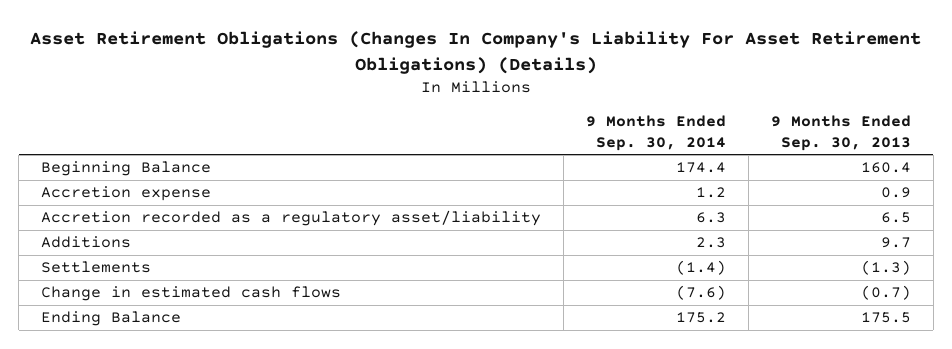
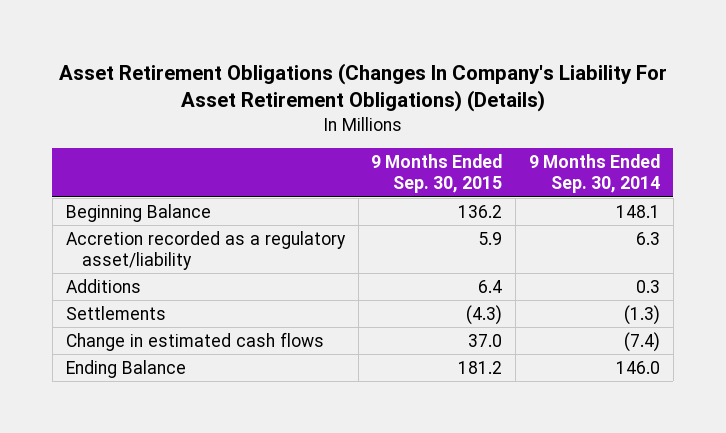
- | 9 Months Ended Sep. 30, 2014 | 9 Months Ended Sep. 30, 2013
+ | 9 Months Ended Sep. 30, 2015 | 9 Months Ended Sep. 30, 2014
- Beginning Balance | 174.4 | 160.4
- Accretion expense | 1.2 | 0.9
+ Beginning Balance | 136.2 | 148.1
- Additions | 2.3 | 9.7
- Settlements | (1.4) | (1.3)
- Change in estimated cash flows | (7.6) | (0.7)
- Ending Balance | 175.2 | 175.5
+ Additions | 6.4 | 0.3
+ Settlements | (4.3) | (1.3)
+ Change in estimated cash flows | 37.0 | (7.4)
+ Ending Balance | 181.2 | 146.0

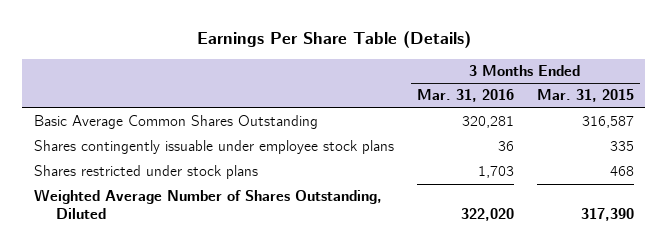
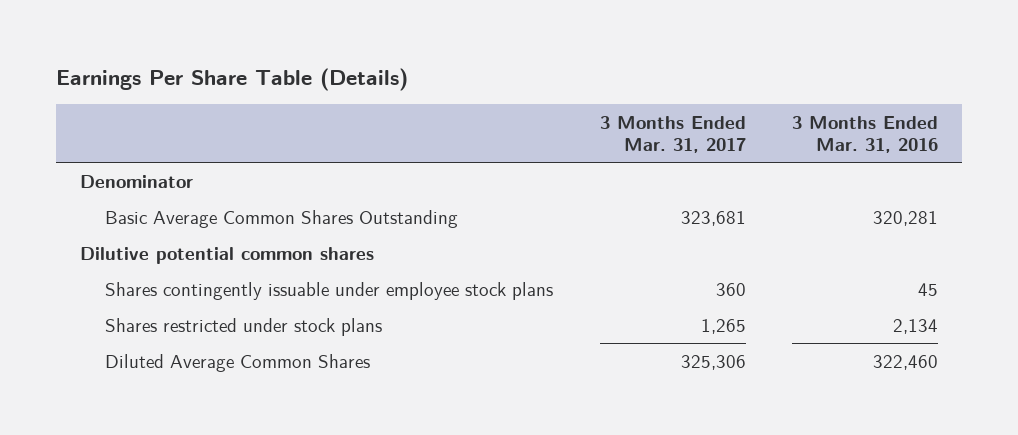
- | 3 Months Ended Mar. 31, 2016 | 3 Months Ended Mar. 31, 2015
+ | 3 Months Ended Mar. 31, 2017 | 3 Months Ended Mar. 31, 2016
+ Denominator
- Shares contingently issuable under employee stock plans | 36 | 335
- Shares restricted under stock plans | 1,703 | 468
- Weighted Average Number of Shares Outstanding, Diluted | 322,020 | 317,390
+ Dilutive potential common shares
+ Shares contingently issuable under employee stock plans | 360 | 45
+ Shares restricted under stock plans | 1,265 | 2,134
+ Diluted Average Common Shares | 325,306 | 322,460

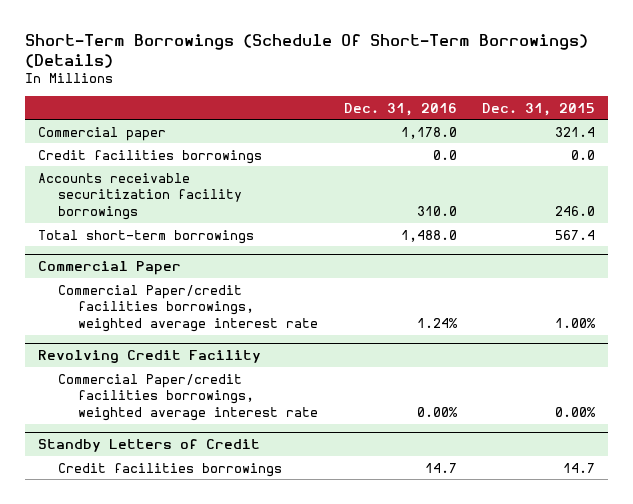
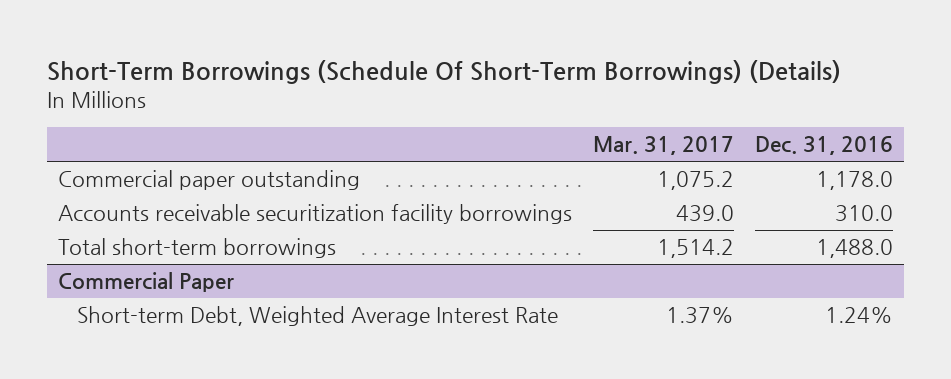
- | Dec. 31, 2016 | Dec. 31, 2015
+ | Mar. 31, 2017 | Dec. 31, 2016
- Commercial paper | 1,178.0 | 321.4
- Credit facilities borrowings | 0.0 | 0.0
+ Commercial paper outstanding | 1,075.2 | 1,178.0
@ Commercial Paper
- Commercial Paper/credit facilities borrowings, weighted average interest rate | 1.24% | 1.00%
- Revolving Credit Facility
- Commercial Paper/credit facilities borrowings, weighted average interest rate | 0.00% | 0.00%
- Standby Letters of Credit
- Credit facilities borrowings | 14.7 | 14.7
@ Commercial Paper
+ Short-term Debt, Weighted Average Interest Rate | 1.37% | 1.24%

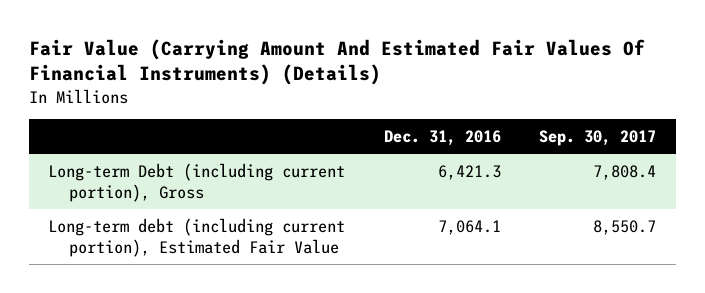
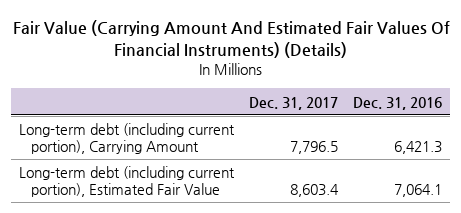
- | Dec. 31, 2016 | Sep. 30, 2017
+ | Dec. 31, 2017 | Dec. 31, 2016
- Long-term Debt (including current portion), Gross | 6,421.3 | 7,808.4
+ Long-term debt (including current portion), Carrying Amount | 7,796.5 | 6,421.3

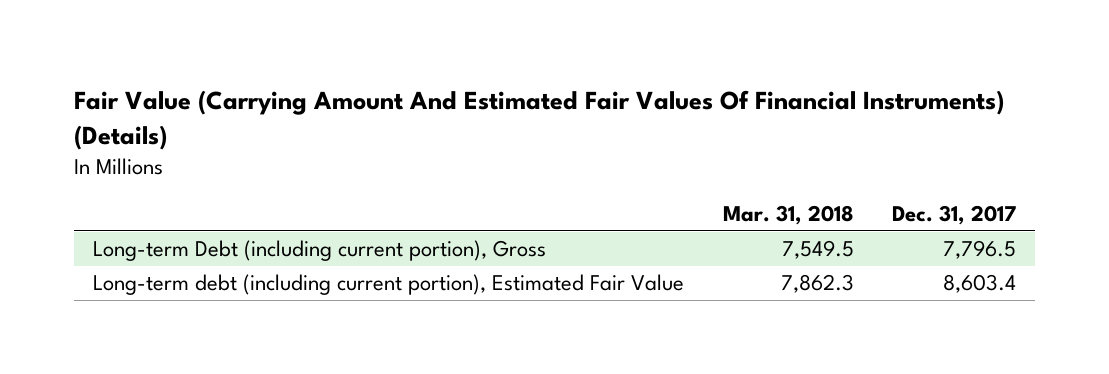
- | Dec. 31, 2017 | Dec. 31, 2016
+ | Mar. 31, 2018 | Dec. 31, 2017
- Long-term debt (including current portion), Carrying Amount | 7,796.5 | 6,421.3
+ Long-term Debt (including current portion), Gross | 7,549.5 | 7,796.5

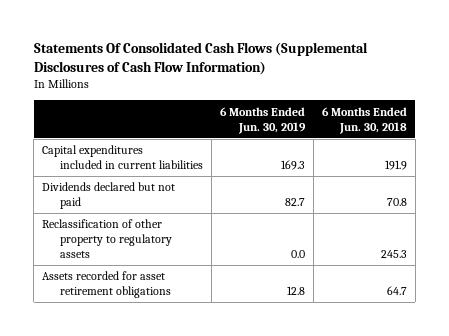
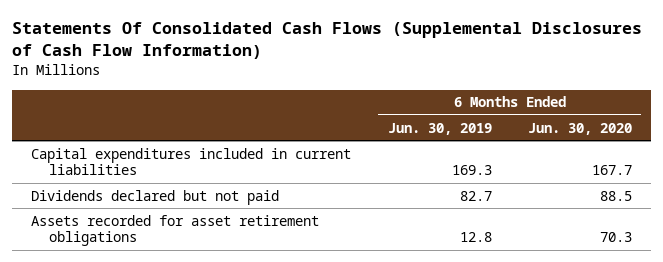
- | 6 Months Ended Jun. 30, 2019 | 6 Months Ended Jun. 30, 2018
+ | 6 Months Ended Jun. 30, 2019 | 6 Months Ended Jun. 30, 2020
- Reclassification of other property to regulatory assets | 0.0 | 245.3

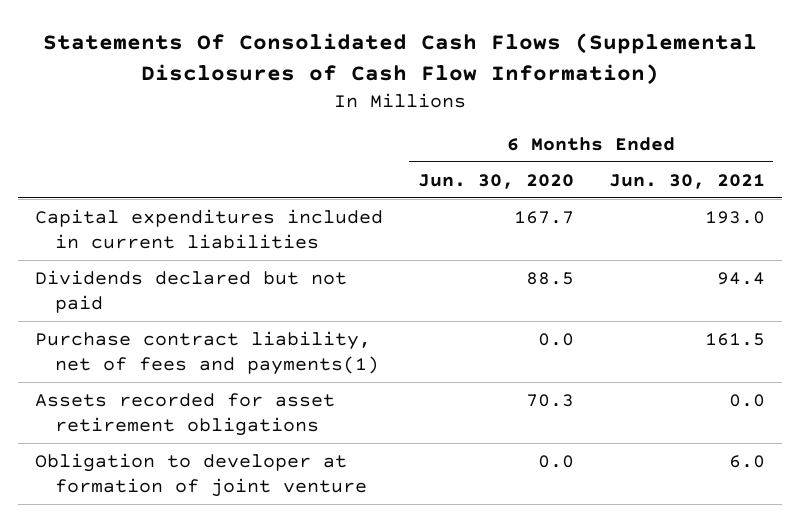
- | 6 Months Ended Jun. 30, 2019 | 6 Months Ended Jun. 30, 2020
+ | 6 Months Ended Jun. 30, 2020 | 6 Months Ended Jun. 30, 2021
+ Purchase contract liability, net of fees and payments(1) | 0.0 | 161.5
+ Obligation to developer at formation of joint venture | 0.0 | 6.0

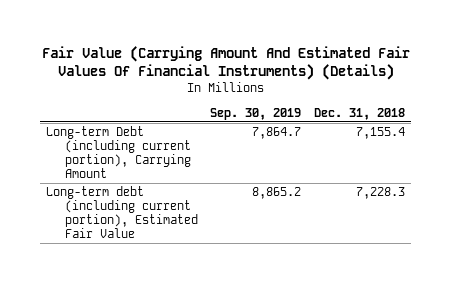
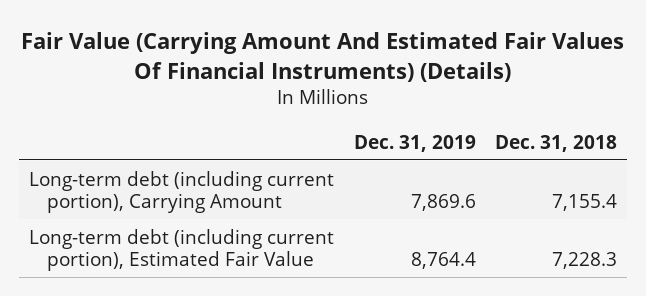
- | Sep. 30, 2019 | Dec. 31, 2018
+ | Dec. 31, 2019 | Dec. 31, 2018
- Long-term Debt (including current portion), Carrying Amount | 7,864.7 | 7,155.4
+ Long-term debt (including current portion), Carrying Amount | 7,869.6 | 7,155.4

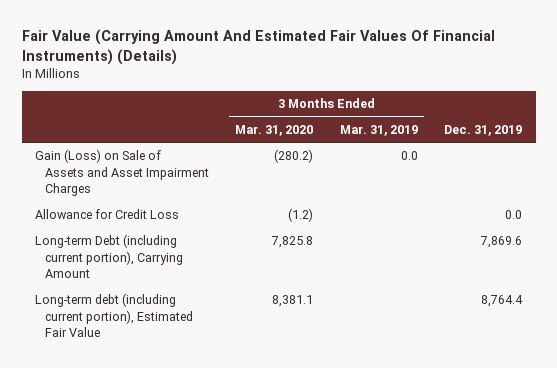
- | Dec. 31, 2019 | Dec. 31, 2018
+ | 3 Months Ended Mar. 31, 2020 | 3 Months Ended Mar. 31, 2019 | Dec. 31, 2019
- Long-term debt (including current portion), Carrying Amount | 7,869.6 | 7,155.4
+ Gain (Loss) on Sale of Assets and Asset Impairment Charges | (280.2) | 0.0 |
+ Allowance for Credit Loss | (1.2) | | 0.0
+ Long-term Debt (including current portion), Carrying Amount | 7,825.8 | | 7,869.6

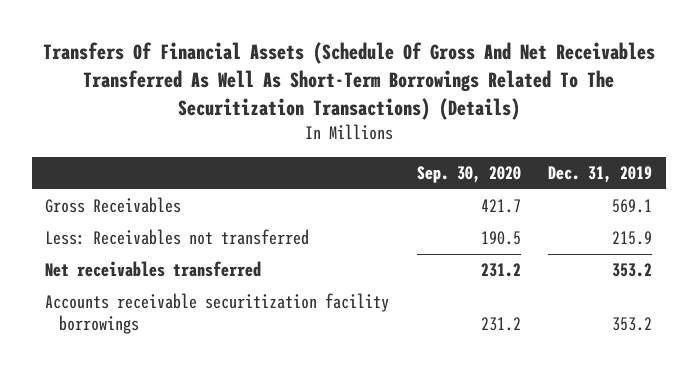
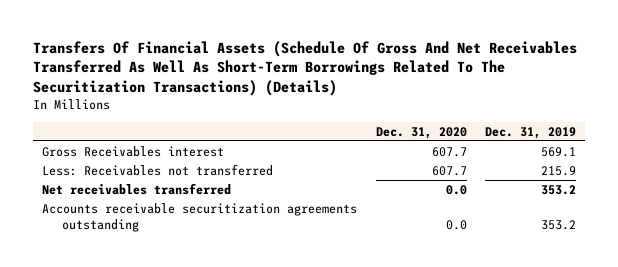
- | Sep. 30, 2020 | Dec. 31, 2019
+ | Dec. 31, 2020 | Dec. 31, 2019
- Gross Receivables | 421.7 | 569.1
+ Gross Receivables interest | 607.7 | 569.1
- Accounts receivable securitization facility borrowings | 231.2 | 353.2
+ Accounts receivable securitization agreements outstanding | 0.0 | 353.2

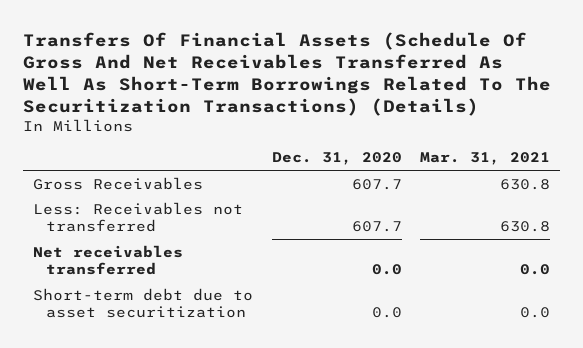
- | Dec. 31, 2020 | Dec. 31, 2019
+ | Dec. 31, 2020 | Mar. 31, 2021
- Gross Receivables interest | 607.7 | 569.1
+ Gross Receivables | 607.7 | 630.8
- Accounts receivable securitization agreements outstanding | 0.0 | 353.2
+ Short-term debt due to asset securitization | 0.0 | 0.0

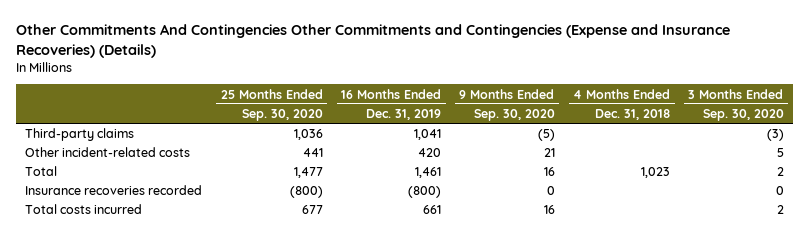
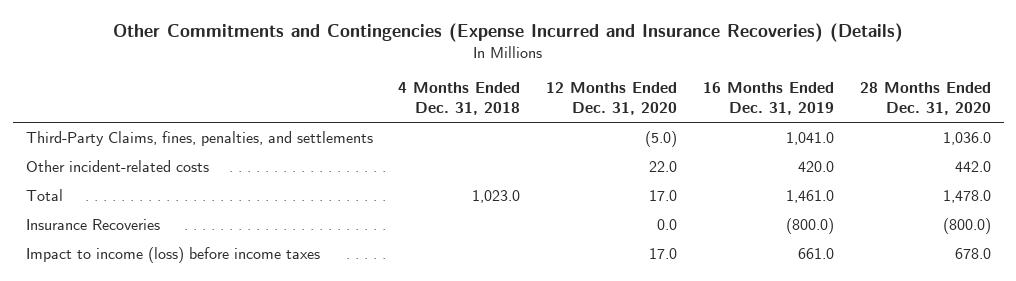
- Other Commitments And Contingencies Other Commitments and Contingencies (Expense and Insurance Recoveries) (Details)
+ Other Commitments and Contingencies (Expense Incurred and Insurance Recoveries) (Details)
- | 25 Months Ended Sep. 30, 2020 | 16 Months Ended Dec. 31, 2019 | 9 Months Ended Sep. 30, 2020 | 4 Months Ended Dec. 31, 2018 | 3 Months Ended Sep. 30, 2020
+ | 4 Months Ended Dec. 31, 2018 | 12 Months Ended Dec. 31, 2020 | 16 Months Ended Dec. 31, 2019 | 28 Months Ended Dec. 31, 2020
- Third-party claims | 1,036 | 1,041 | (5) | | (3)
- Other incident-related costs | 441 | 420 | 21 | | 5
- Total | 1,477 | 1,461 | 16 | 1,023 | 2
- Insurance recoveries recorded | (800) | (800) | 0 | | 0
- Total costs incurred | 677 | 661 | 16 | | 2
+ Third-Party Claims, fines, penalties, and settlements | | (5.0) | 1,041.0 | 1,036.0
+ Other incident-related costs | | 22.0 | 420.0 | 442.0
+ Total | 1,023.0 | 17.0 | 1,461.0 | 1,478.0
+ Insurance Recoveries | | 0.0 | (800.0) | (800.0)
+ Impact to income (loss) before income taxes | | 17.0 | 661.0 | 678.0

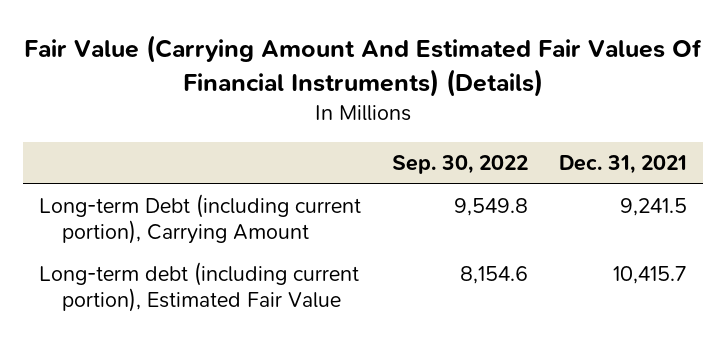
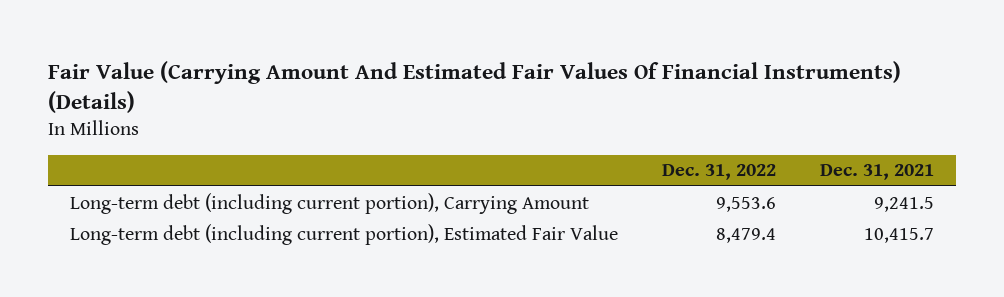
- | Sep. 30, 2022 | Dec. 31, 2021
+ | Dec. 31, 2022 | Dec. 31, 2021
- Long-term Debt (including current portion), Carrying Amount | 9,549.8 | 9,241.5
+ Long-term debt (including current portion), Carrying Amount | 9,553.6 | 9,241.5

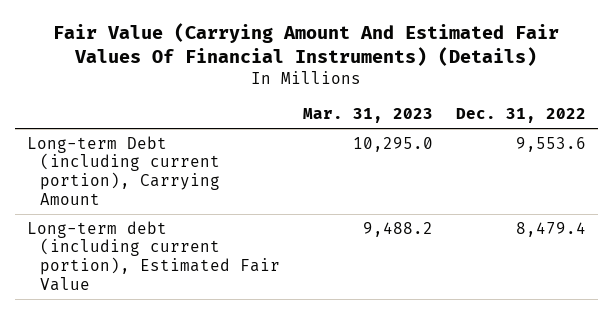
- | Dec. 31, 2022 | Dec. 31, 2021
+ | Mar. 31, 2023 | Dec. 31, 2022
- Long-term debt (including current portion), Carrying Amount | 9,553.6 | 9,241.5
+ Long-term Debt (including current portion), Carrying Amount | 10,295.0 | 9,553.6

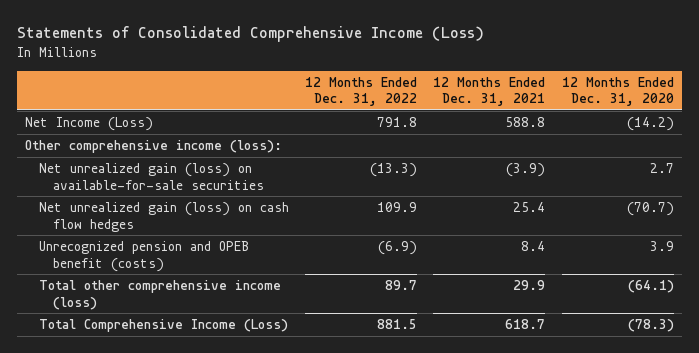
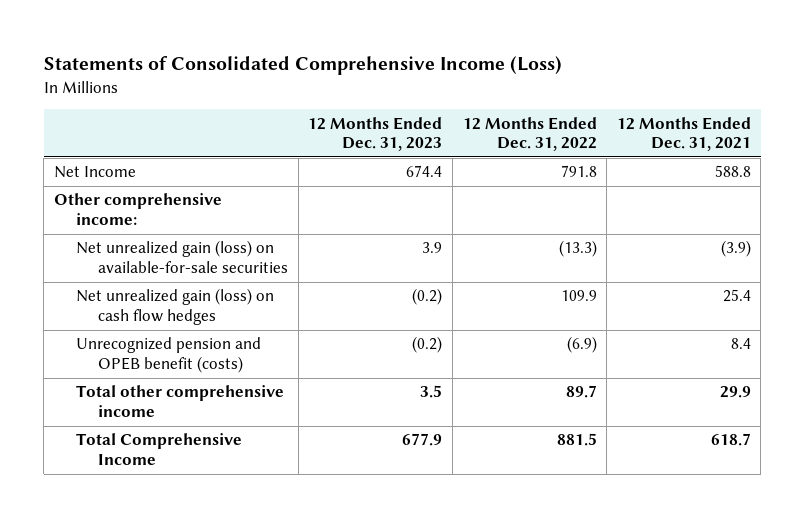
- | 12 Months Ended Dec. 31, 2022 | 12 Months Ended Dec. 31, 2021 | 12 Months Ended Dec. 31, 2020
+ | 12 Months Ended Dec. 31, 2023 | 12 Months Ended Dec. 31, 2022 | 12 Months Ended Dec. 31, 2021
- Net Income (Loss) | 791.8 | 588.8 | (14.2)
- Other comprehensive income (loss):
+ Net Income | 674.4 | 791.8 | 588.8
+ Other comprehensive income:
- Total other comprehensive income (loss) | 89.7 | 29.9 | (64.1)
- Total Comprehensive Income (Loss) | 881.5 | 618.7 | (78.3)
+ Total other comprehensive income | 3.5 | 89.7 | 29.9
+ Total Comprehensive Income | 677.9 | 881.5 | 618.7

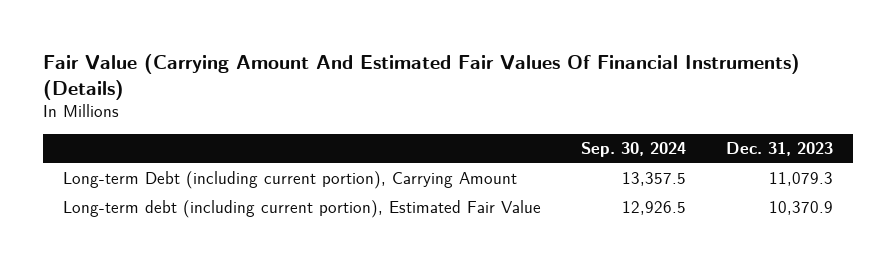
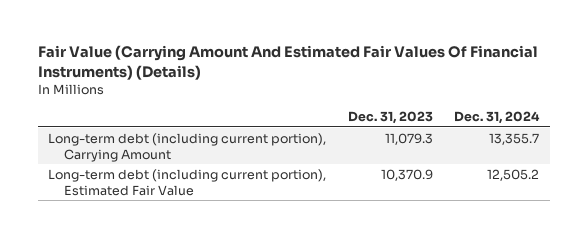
- | Sep. 30, 2024 | Dec. 31, 2023
+ | Dec. 31, 2023 | Dec. 31, 2024
- Long-term Debt (including current portion), Carrying Amount | 13,357.5 | 11,079.3
+ Long-term debt (including current portion), Carrying Amount | 11,079.3 | 13,355.7

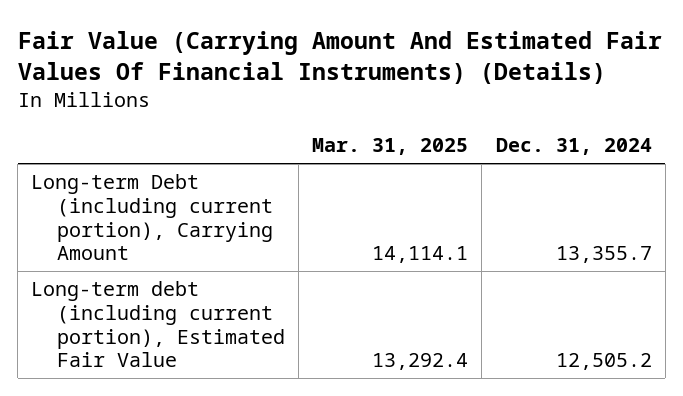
- | Dec. 31, 2023 | Dec. 31, 2024
+ | Mar. 31, 2025 | Dec. 31, 2024
- Long-term debt (including current portion), Carrying Amount | 11,079.3 | 13,355.7
+ Long-term Debt (including current portion), Carrying Amount | 14,114.1 | 13,355.7

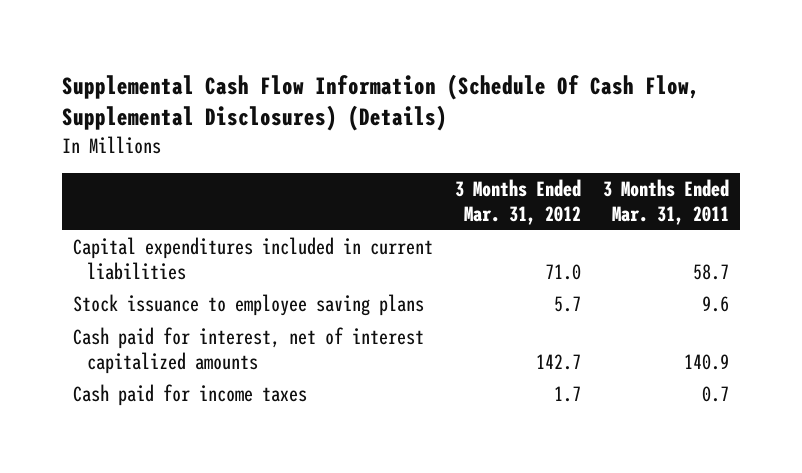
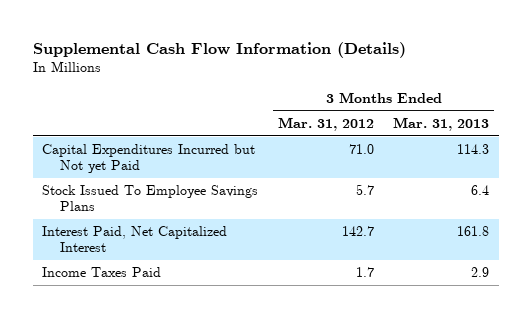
- Supplemental Cash Flow Information (Schedule Of Cash Flow, Supplemental Disclosures) (Details)
+ Supplemental Cash Flow Information (Details)
- | 3 Months Ended Mar. 31, 2012 | 3 Months Ended Mar. 31, 2011
+ | 3 Months Ended Mar. 31, 2012 | 3 Months Ended Mar. 31, 2013
- Capital expenditures included in current liabilities | 71.0 | 58.7
- Stock issuance to employee saving plans | 5.7 | 9.6
- Cash paid for interest, net of interest capitalized amounts | 142.7 | 140.9
- Cash paid for income taxes | 1.7 | 0.7
+ Capital Expenditures Incurred but Not yet Paid | 71.0 | 114.3
+ Stock Issued To Employee Savings Plans | 5.7 | 6.4
+ Interest Paid, Net Capitalized Interest | 142.7 | 161.8
+ Income Taxes Paid | 1.7 | 2.9

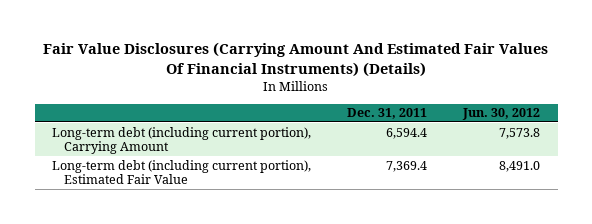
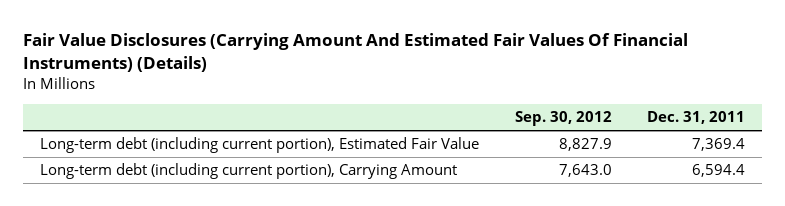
- | Dec. 31, 2011 | Jun. 30, 2012
+ | Sep. 30, 2012 | Dec. 31, 2011
moved down: Long-term debt (including current portion), Carrying Amount | 7,643.0 | 6,594.4

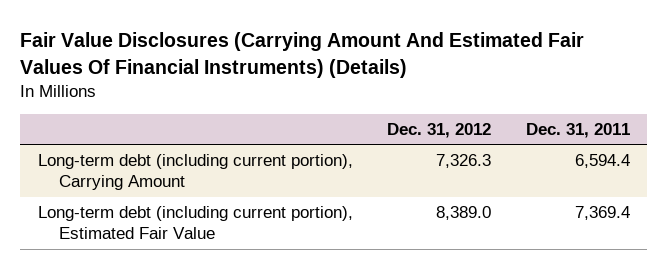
- | Sep. 30, 2012 | Dec. 31, 2011
+ | Dec. 31, 2012 | Dec. 31, 2011
moved down: Long-term debt (including current portion), Estimated Fair Value | 8,389.0 | 7,369.4

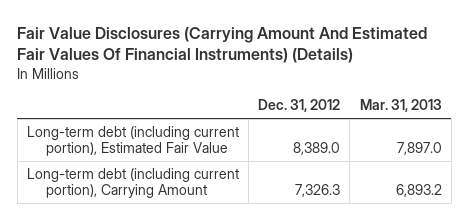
- | Dec. 31, 2012 | Dec. 31, 2011
+ | Dec. 31, 2012 | Mar. 31, 2013
moved down: Long-term debt (including current portion), Carrying Amount | 7,326.3 | 6,893.2

